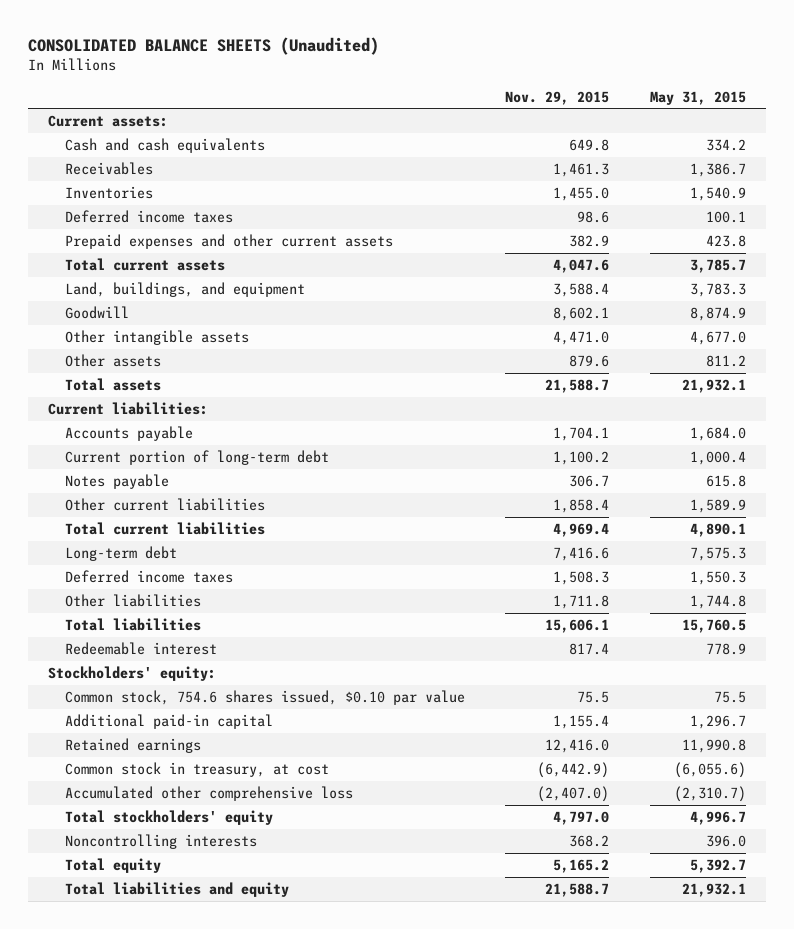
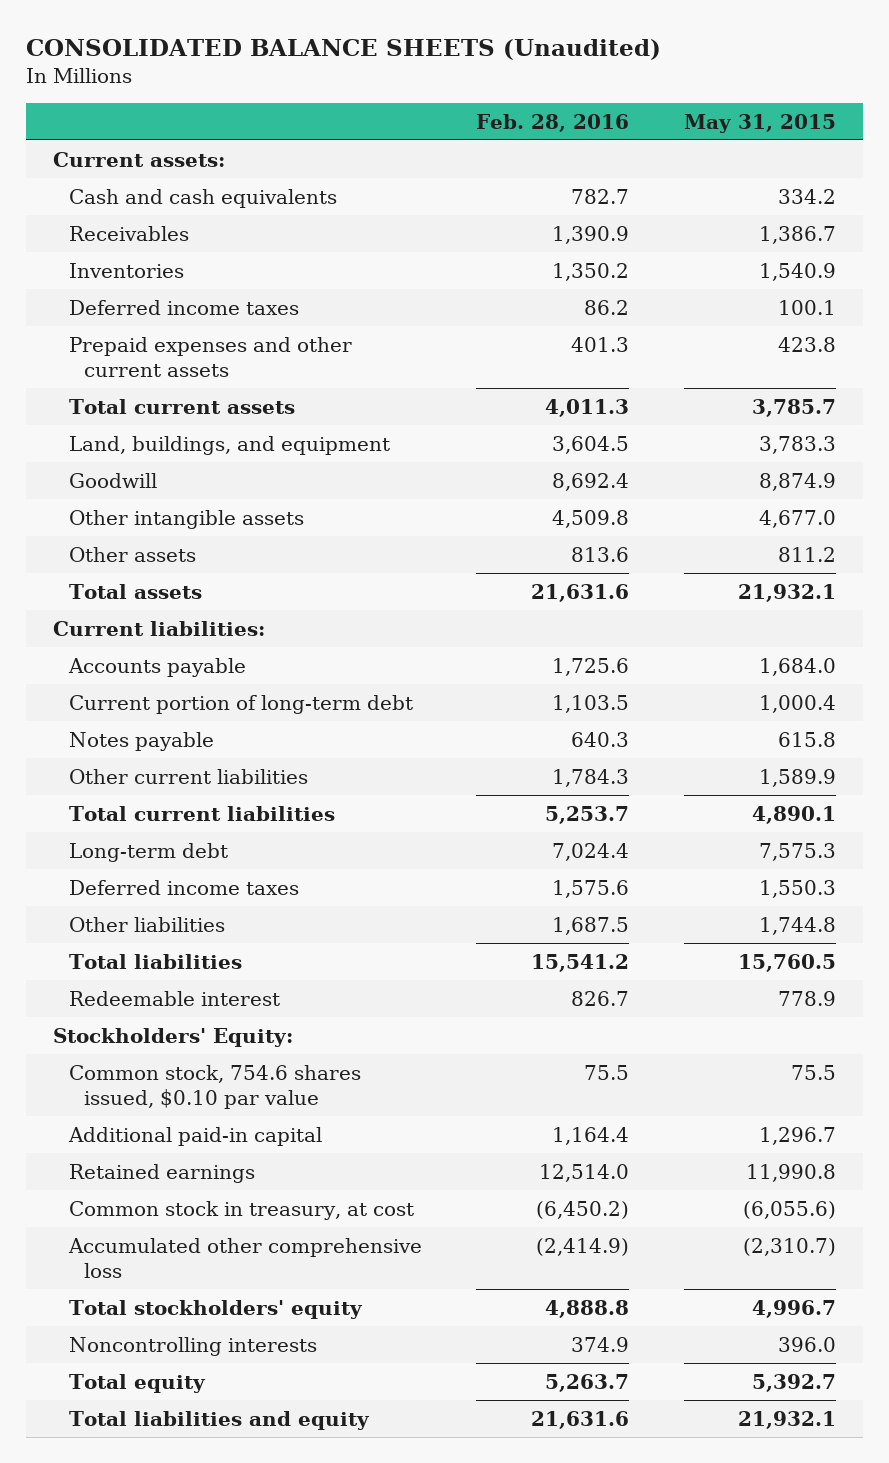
- | Nov. 29, 2015 | May 31, 2015
+ | Feb. 28, 2016 | May 31, 2015
- Stockholders' equity:
+ Stockholders' Equity:

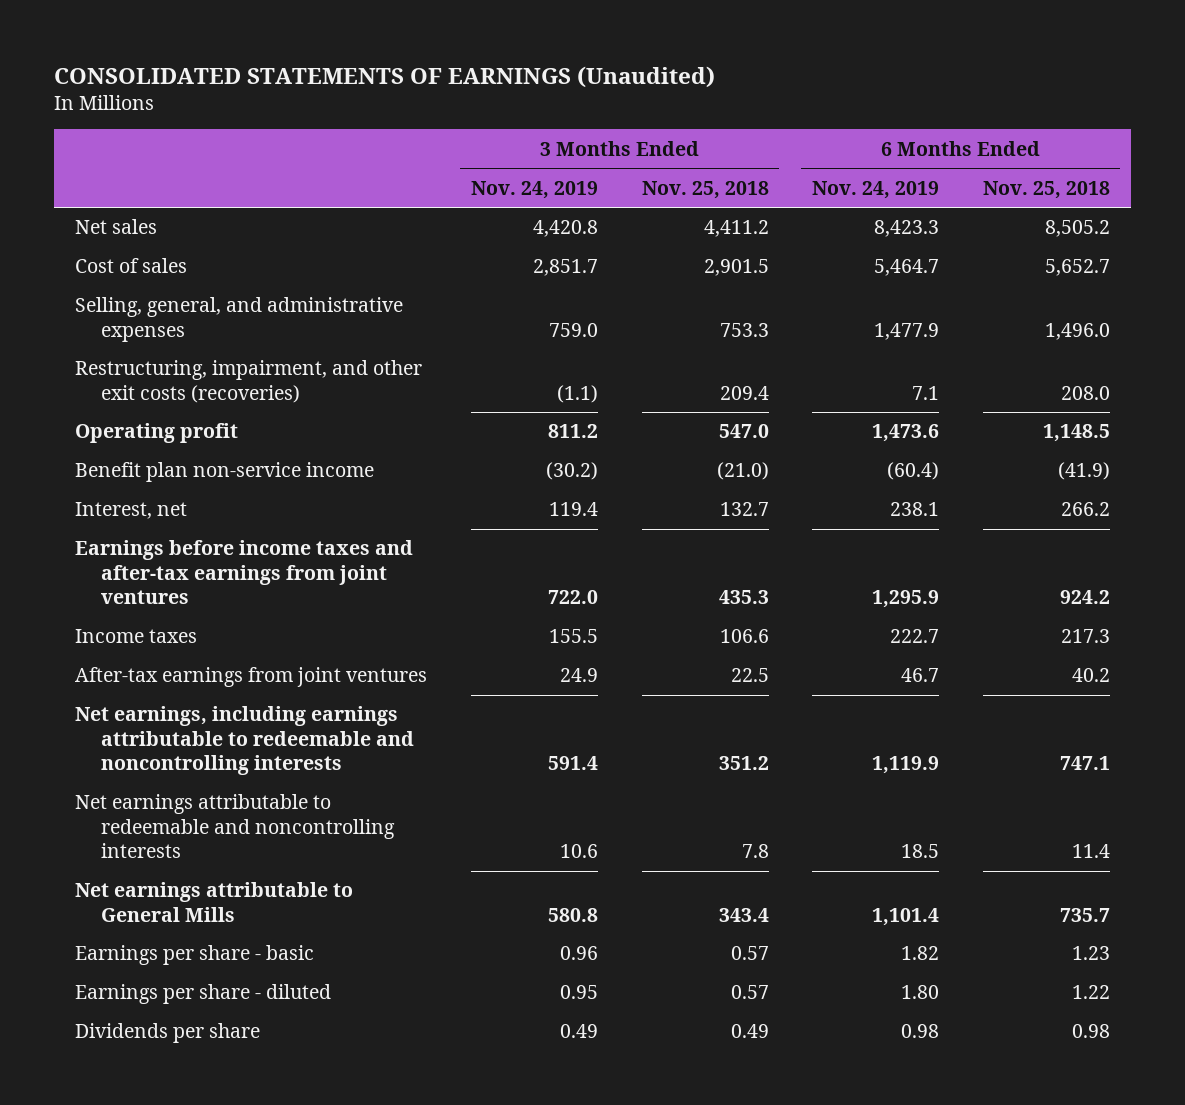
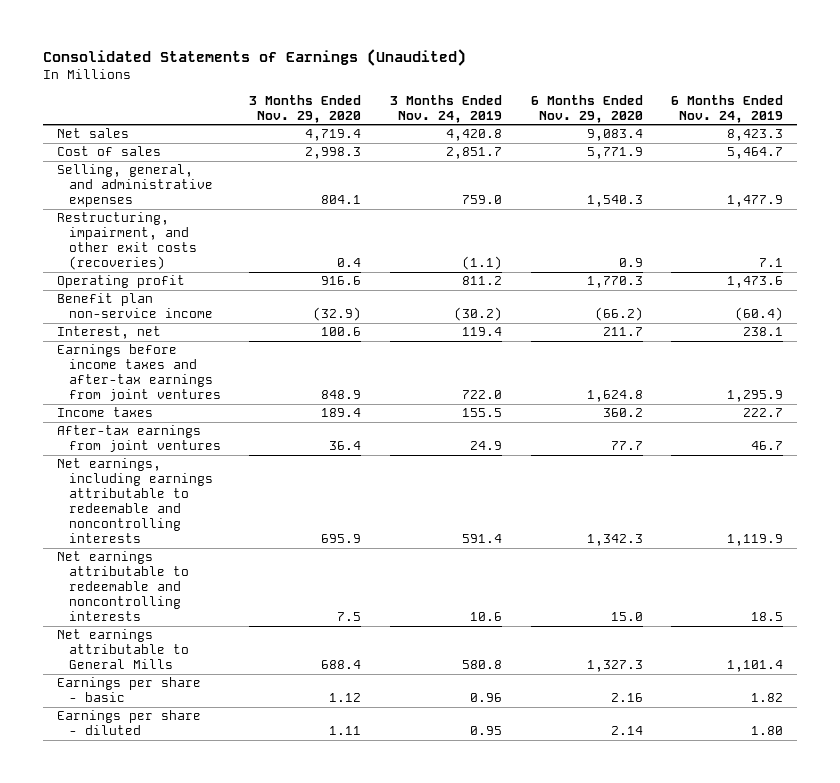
- CONSOLIDATED STATEMENTS OF EARNINGS (Unaudited)
+ Consolidated Statements of Earnings (Unaudited)
- | 3 Months Ended Nov. 24, 2019 | 3 Months Ended Nov. 25, 2018 | 6 Months Ended Nov. 24, 2019 | 6 Months Ended Nov. 25, 2018
+ | 3 Months Ended Nov. 29, 2020 | 3 Months Ended Nov. 24, 2019 | 6 Months Ended Nov. 29, 2020 | 6 Months Ended Nov. 24, 2019
- Dividends per share | 0.49 | 0.49 | 0.98 | 0.98

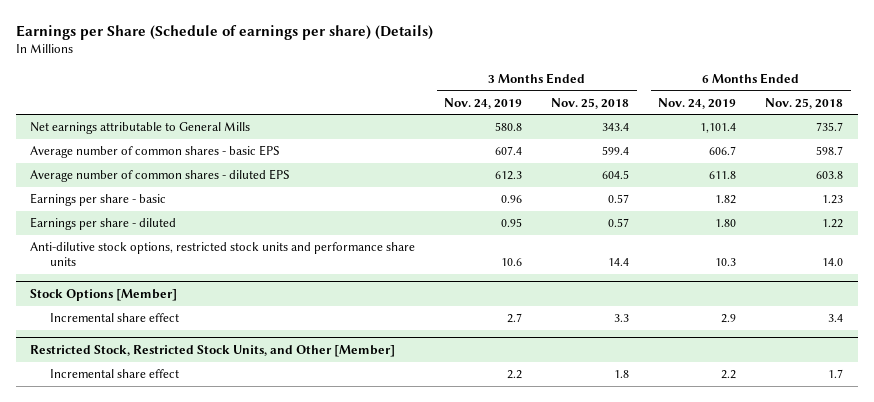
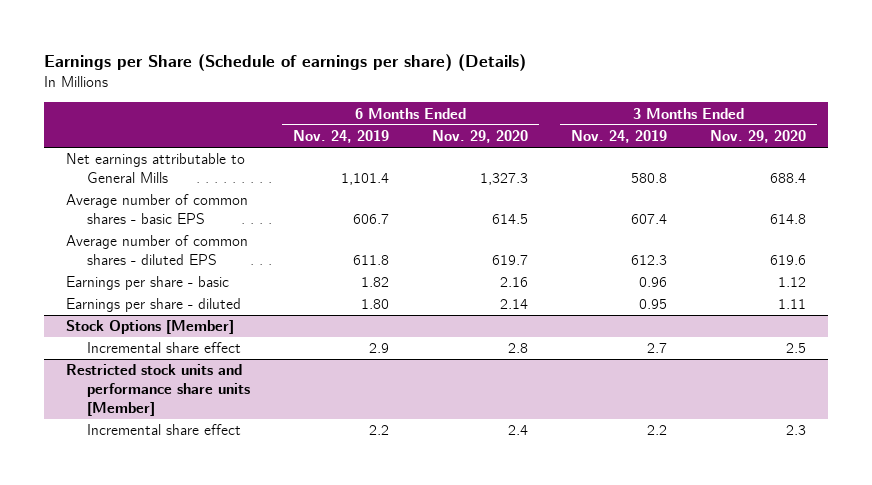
- | 3 Months Ended Nov. 24, 2019 | 3 Months Ended Nov. 25, 2018 | 6 Months Ended Nov. 24, 2019 | 6 Months Ended Nov. 25, 2018
+ | 6 Months Ended Nov. 24, 2019 | 6 Months Ended Nov. 29, 2020 | 3 Months Ended Nov. 24, 2019 | 3 Months Ended Nov. 29, 2020
- Anti-dilutive stock options, restricted stock units and performance share units | 10.6 | 14.4 | 10.3 | 14.0
- Restricted Stock, Restricted Stock Units, and Other [Member]
+ Restricted stock units and performance share units [Member]

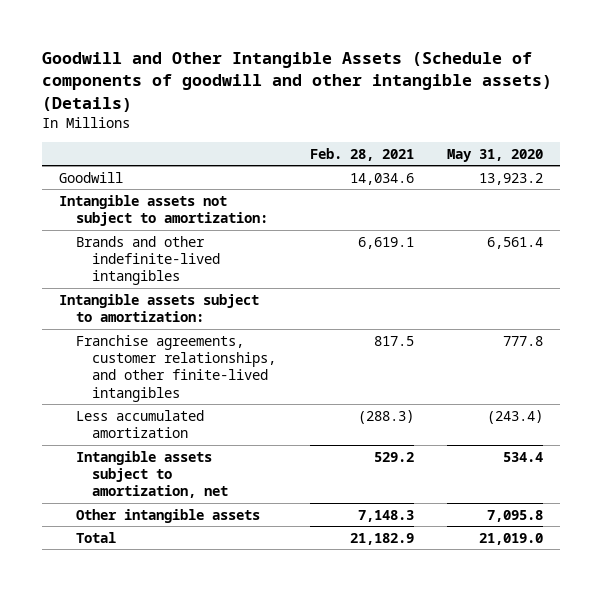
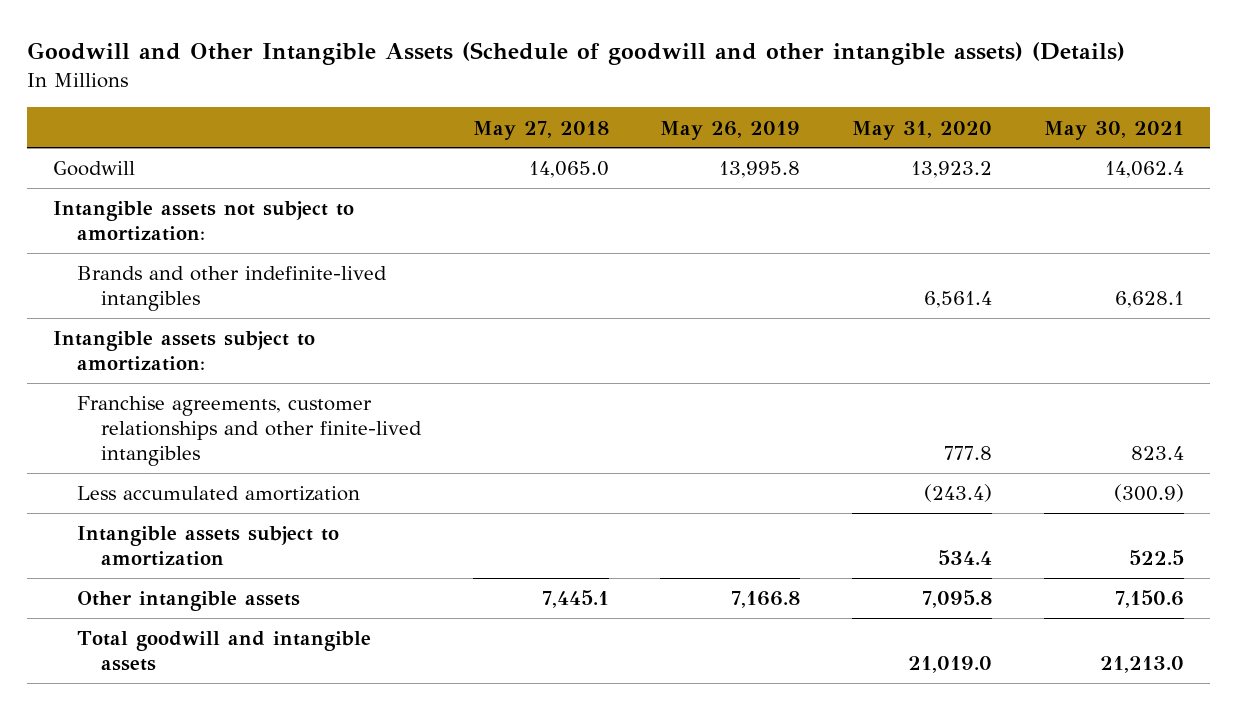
- Goodwill and Other Intangible Assets (Schedule of components of goodwill and other intangible assets) (Details)
+ Goodwill and Other Intangible Assets (Schedule of goodwill and other intangible assets) (Details)
- | Feb. 28, 2021 | May 31, 2020
+ | May 27, 2018 | May 26, 2019 | May 31, 2020 | May 30, 2021
- Franchise agreements, customer relationships, and other finite-lived intangibles | 817.5 | 777.8
+ Franchise agreements, customer relationships and other finite-lived intangibles | | | 777.8 | 823.4
- Intangible assets subject to amortization, net | 529.2 | 534.4
+ Intangible assets subject to amortization | | | 534.4 | 522.5
- Total | 21,182.9 | 21,019.0
+ Total goodwill and intangible assets | | | 21,019.0 | 21,213.0

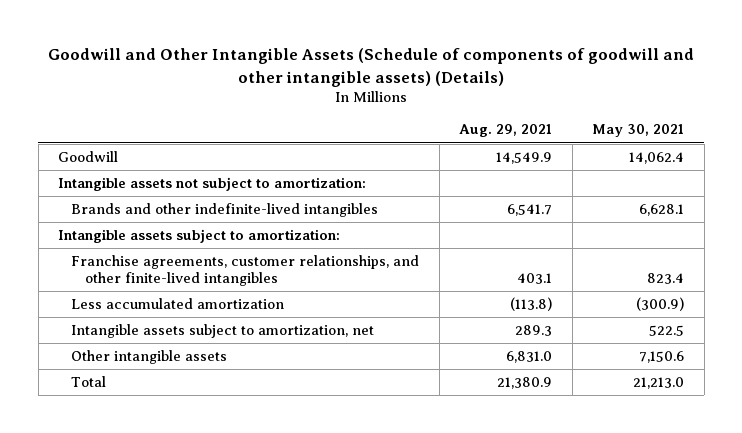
- Goodwill and Other Intangible Assets (Schedule of goodwill and other intangible assets) (Details)
+ Goodwill and Other Intangible Assets (Schedule of components of goodwill and other intangible assets) (Details)
- | May 27, 2018 | May 26, 2019 | May 31, 2020 | May 30, 2021
+ | Aug. 29, 2021 | May 30, 2021
- Franchise agreements, customer relationships and other finite-lived intangibles | | | 777.8 | 823.4
+ Franchise agreements, customer relationships, and other finite-lived intangibles | 403.1 | 823.4
- Intangible assets subject to amortization | | | 534.4 | 522.5
+ Intangible assets subject to amortization, net | 289.3 | 522.5
- Total goodwill and intangible assets | | | 21,019.0 | 21,213.0
+ Total | 21,380.9 | 21,213.0

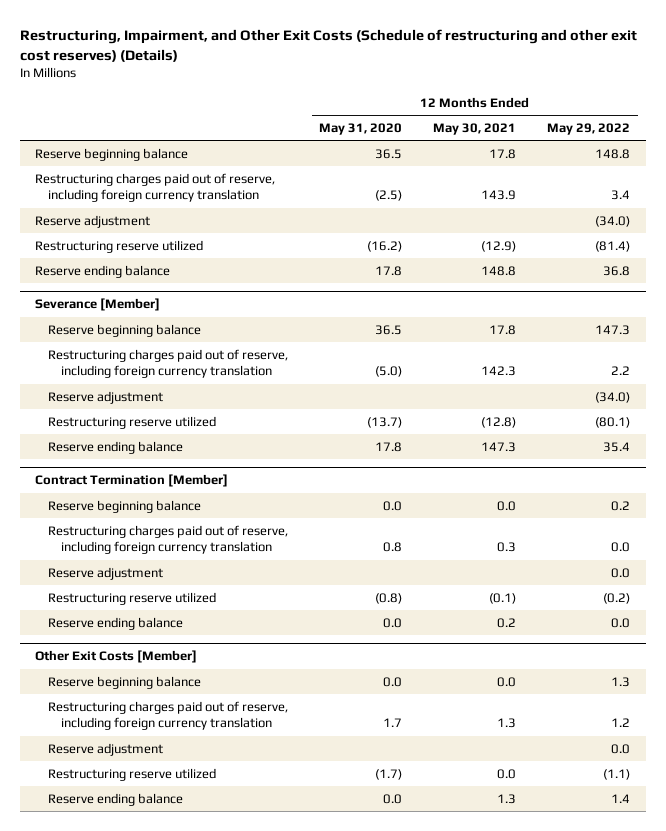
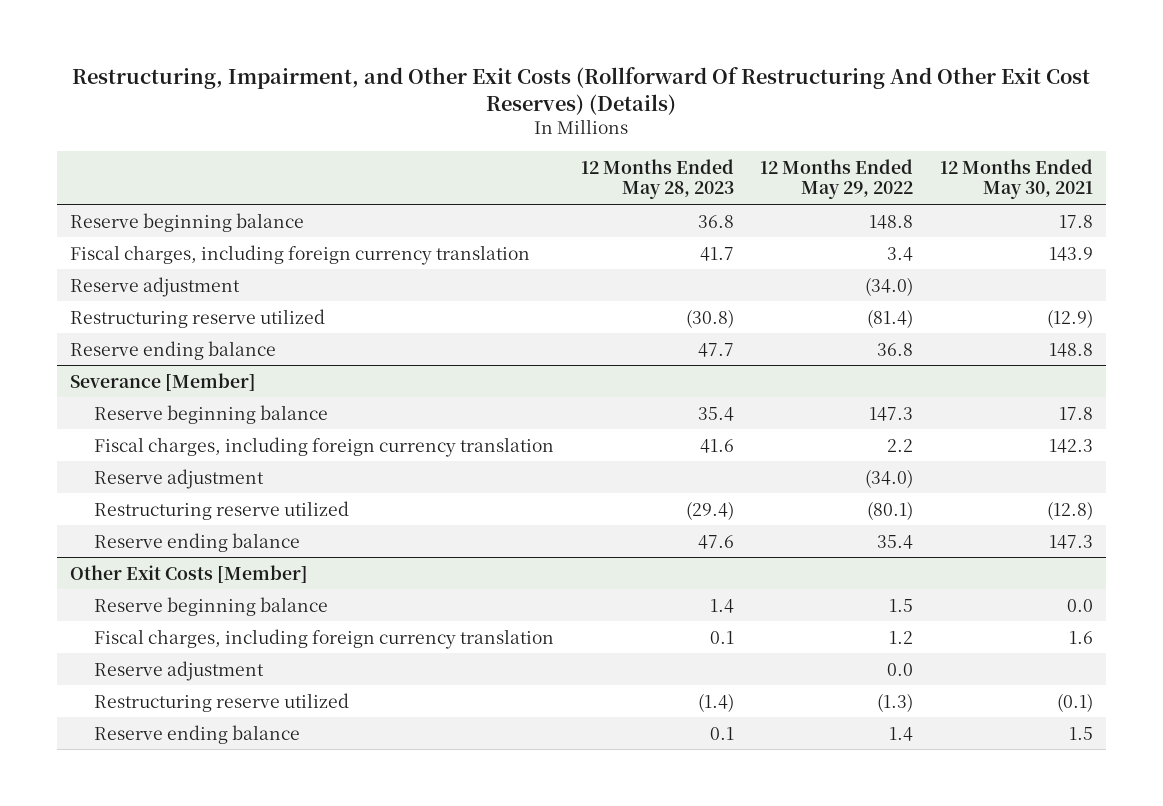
- Restructuring, Impairment, and Other Exit Costs (Schedule of restructuring and other exit cost reserves) (Details)
+ Restructuring, Impairment, and Other Exit Costs (Rollforward Of Restructuring And Other Exit Cost Reserves) (Details)
- | 12 Months Ended May 31, 2020 | 12 Months Ended May 30, 2021 | 12 Months Ended May 29, 2022
+ | 12 Months Ended May 28, 2023 | 12 Months Ended May 29, 2022 | 12 Months Ended May 30, 2021
- Restructuring charges paid out of reserve, including foreign currency translation | (2.5) | 143.9 | 3.4
+ Fiscal charges, including foreign currency translation | 41.7 | 3.4 | 143.9
@ Severance [Member]
- Restructuring charges paid out of reserve, including foreign currency translation | (5.0) | 142.3 | 2.2
+ Fiscal charges, including foreign currency translation | 41.6 | 2.2 | 142.3
- Contract Termination [Member]
- Reserve beginning balance | 0.0 | 0.0 | 0.2
- Restructuring charges paid out of reserve, including foreign currency translation | 0.8 | 0.3 | 0.0
- Reserve adjustment | | | 0.0
- Restructuring reserve utilized | (0.8) | (0.1) | (0.2)
- Reserve ending balance | 0.0 | 0.2 | 0.0
@ Other Exit Costs [Member]
- Reserve beginning balance | 0.0 | 0.0 | 1.3
- Restructuring charges paid out of reserve, including foreign currency translation | 1.7 | 1.3 | 1.2
+ Reserve beginning balance | 1.4 | 1.5 | 0.0
+ Fiscal charges, including foreign currency translation | 0.1 | 1.2 | 1.6
- Restructuring reserve utilized | (1.7) | 0.0 | (1.1)
- Reserve ending balance | 0.0 | 1.3 | 1.4
+ Restructuring reserve utilized | (1.4) | (1.3) | (0.1)
+ Reserve ending balance | 0.1 | 1.4 | 1.5

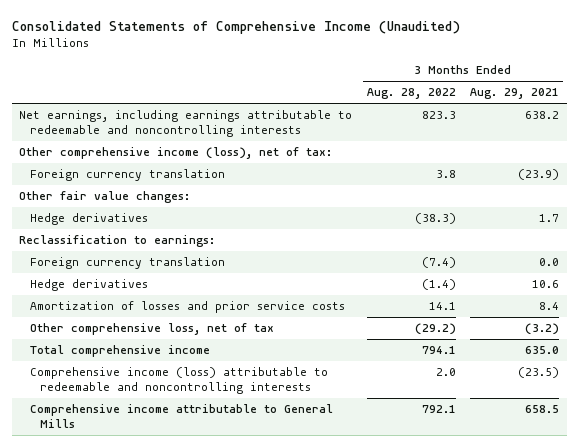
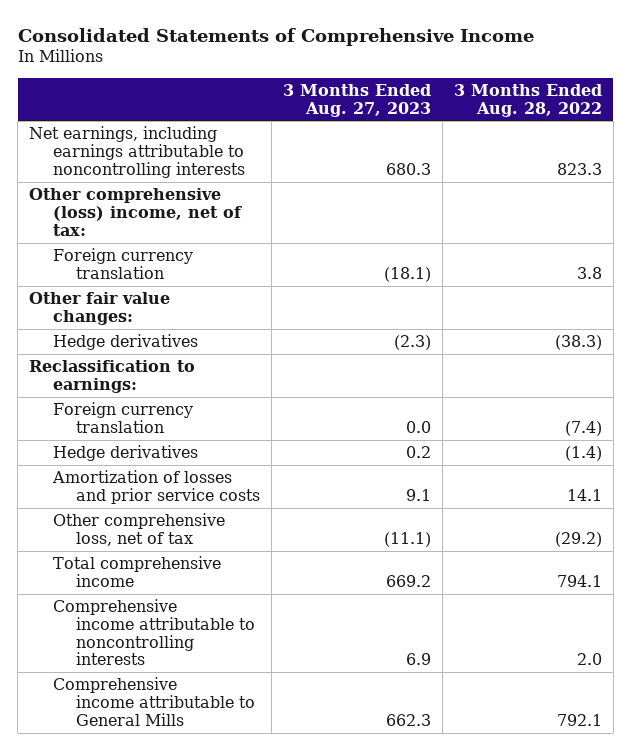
- Consolidated Statements of Comprehensive Income (Unaudited)
+ Consolidated Statements of Comprehensive Income
- | 3 Months Ended Aug. 28, 2022 | 3 Months Ended Aug. 29, 2021
+ | 3 Months Ended Aug. 27, 2023 | 3 Months Ended Aug. 28, 2022
- Net earnings, including earnings attributable to redeemable and noncontrolling interests | 823.3 | 638.2
- Other comprehensive income (loss), net of tax:
+ Net earnings, including earnings attributable to noncontrolling interests | 680.3 | 823.3
+ Other comprehensive (loss) income, net of tax:
- Comprehensive income (loss) attributable to redeemable and noncontrolling interests | 2.0 | (23.5)
+ Comprehensive income attributable to noncontrolling interests | 6.9 | 2.0

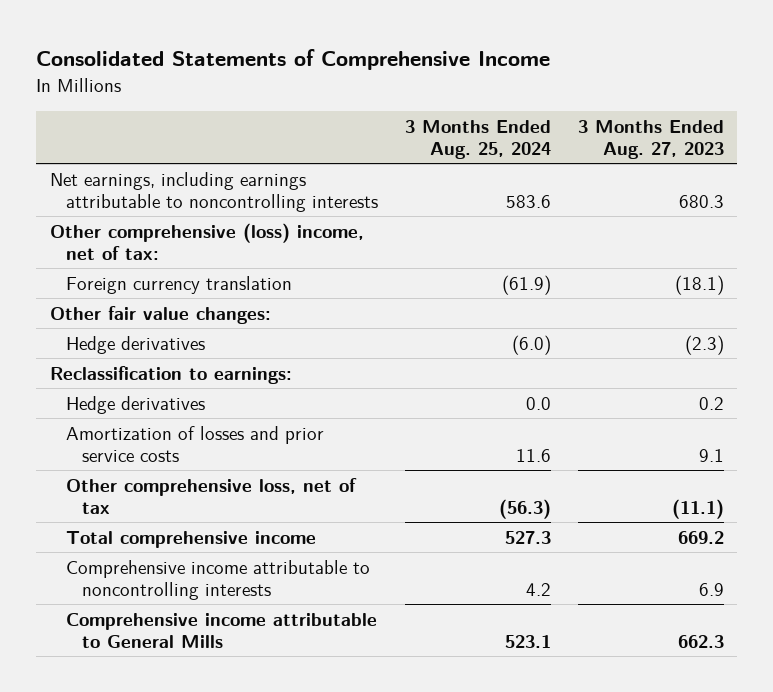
- | 3 Months Ended Aug. 27, 2023 | 3 Months Ended Aug. 28, 2022
+ | 3 Months Ended Aug. 25, 2024 | 3 Months Ended Aug. 27, 2023
- Foreign currency translation | 0.0 | (7.4)

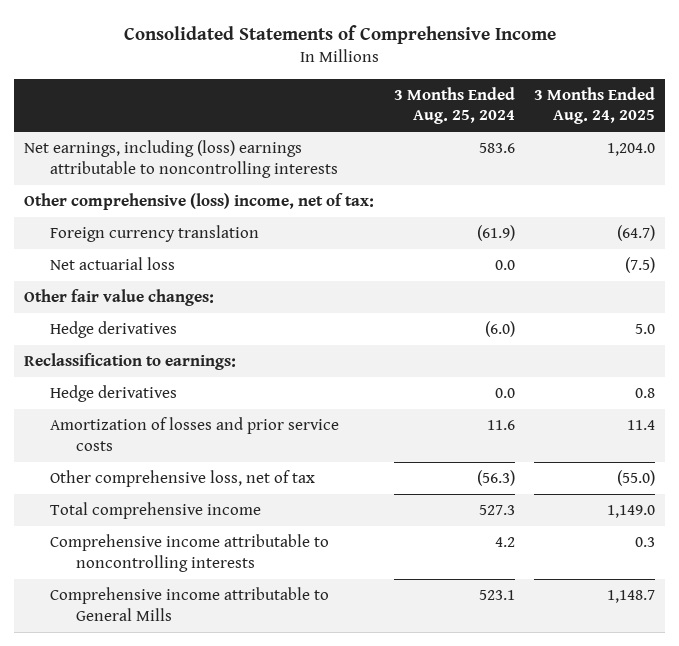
- | 3 Months Ended Aug. 25, 2024 | 3 Months Ended Aug. 27, 2023
+ | 3 Months Ended Aug. 25, 2024 | 3 Months Ended Aug. 24, 2025
- Net earnings, including earnings attributable to noncontrolling interests | 583.6 | 680.3
+ Net earnings, including (loss) earnings attributable to noncontrolling interests | 583.6 | 1,204.0
+ Net actuarial loss | 0.0 | (7.5)

